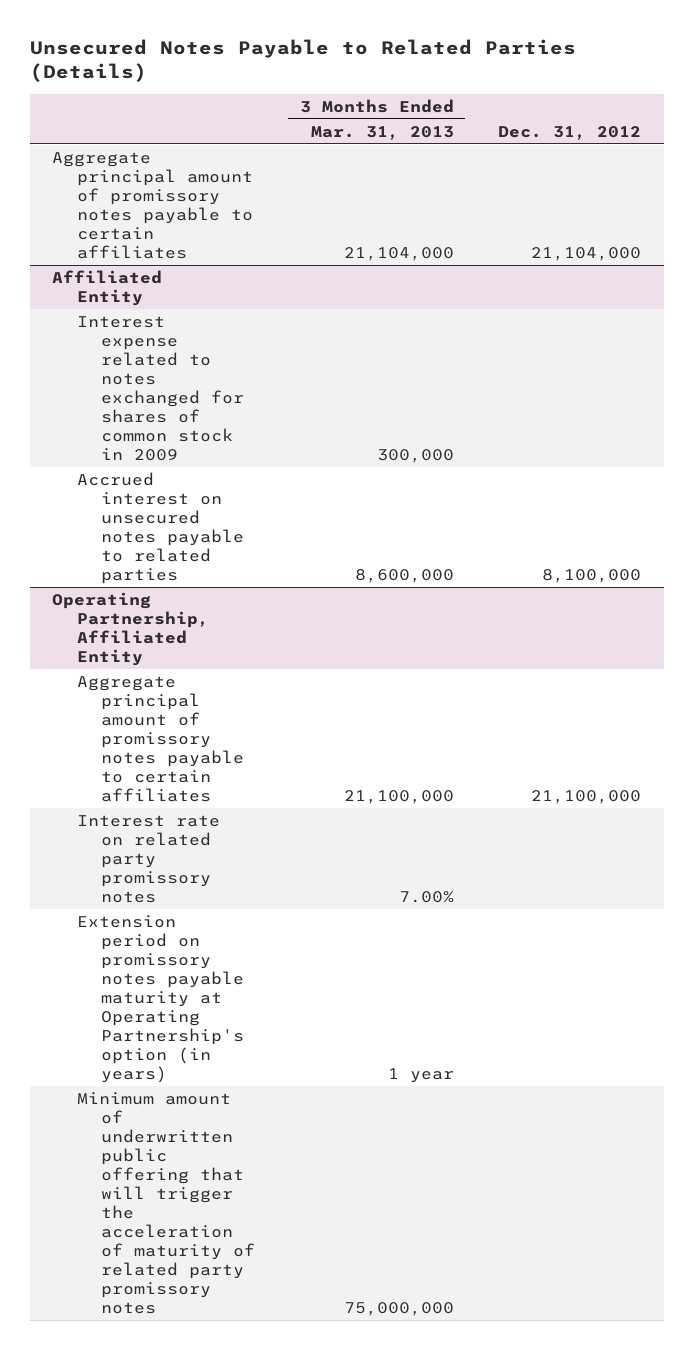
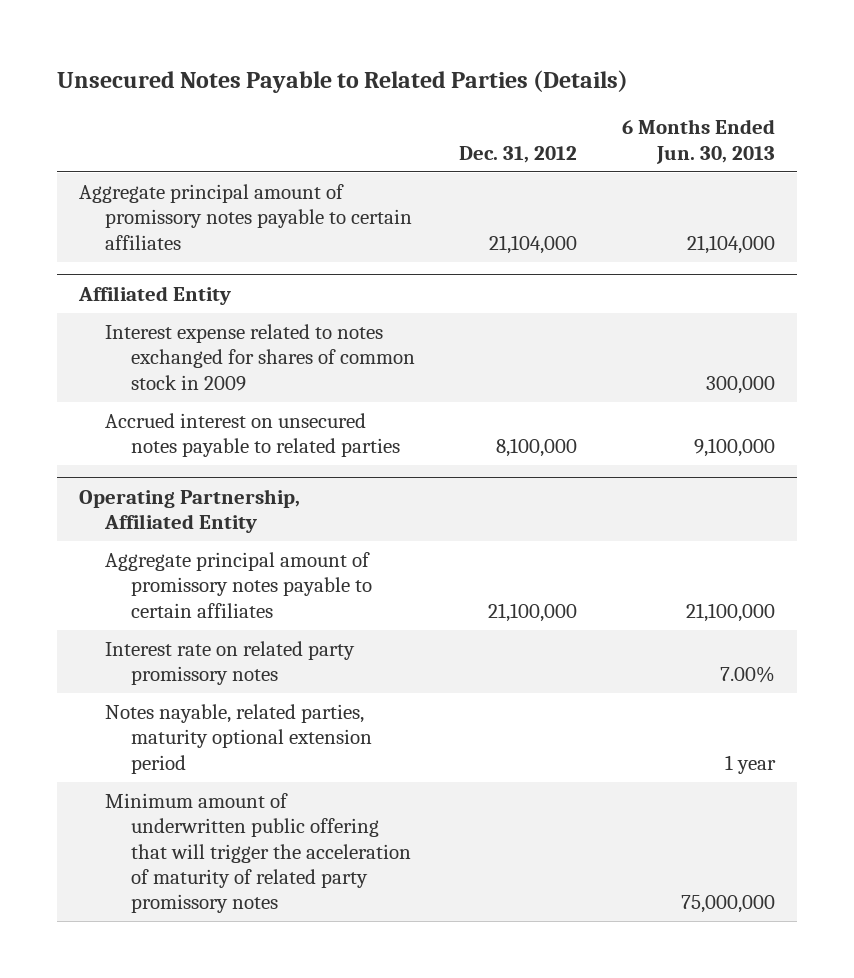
- | 3 Months Ended Mar. 31, 2013 | Dec. 31, 2012
+ | Dec. 31, 2012 | 6 Months Ended Jun. 30, 2013
@ Operating Partnership, Affiliated Entity
- Extension period on promissory notes payable maturity at Operating Partnership's option (in years) | 1 year |
+ Notes nayable, related parties, maturity optional extension period | | 1 year

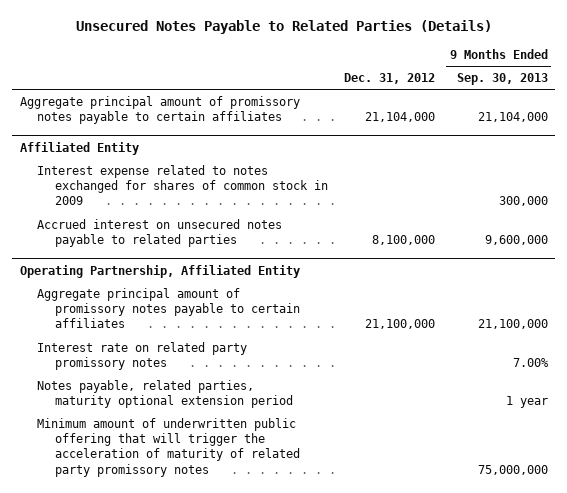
- | Dec. 31, 2012 | 6 Months Ended Jun. 30, 2013
+ | Dec. 31, 2012 | 9 Months Ended Sep. 30, 2013
@ Operating Partnership, Affiliated Entity
- Notes nayable, related parties, maturity optional extension period | | 1 year
+ Notes payable, related parties, maturity optional extension period | | 1 year

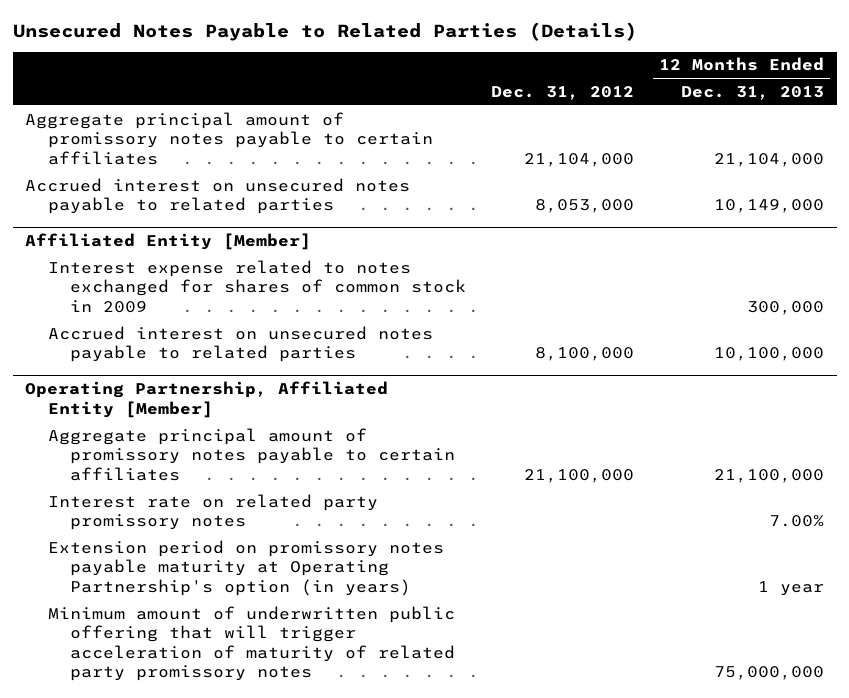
- | Dec. 31, 2012 | 9 Months Ended Sep. 30, 2013
+ | Dec. 31, 2012 | 12 Months Ended Dec. 31, 2013
- Affiliated Entity
+ Accrued interest on unsecured notes payable to related parties | 8,053,000 | 10,149,000
+ Affiliated Entity [Member]
- Operating Partnership, Affiliated Entity
+ Operating Partnership, Affiliated Entity [Member]
- Notes payable, related parties, maturity optional extension period | | 1 year
- Minimum amount of underwritten public offering that will trigger the acceleration of maturity of related party promissory notes | | 75,000,000
+ Extension period on promissory notes payable maturity at Operating Partnership's option (in years) | | 1 year
+ Minimum amount of underwritten public offering that will trigger acceleration of maturity of related party promissory notes | | 75,000,000

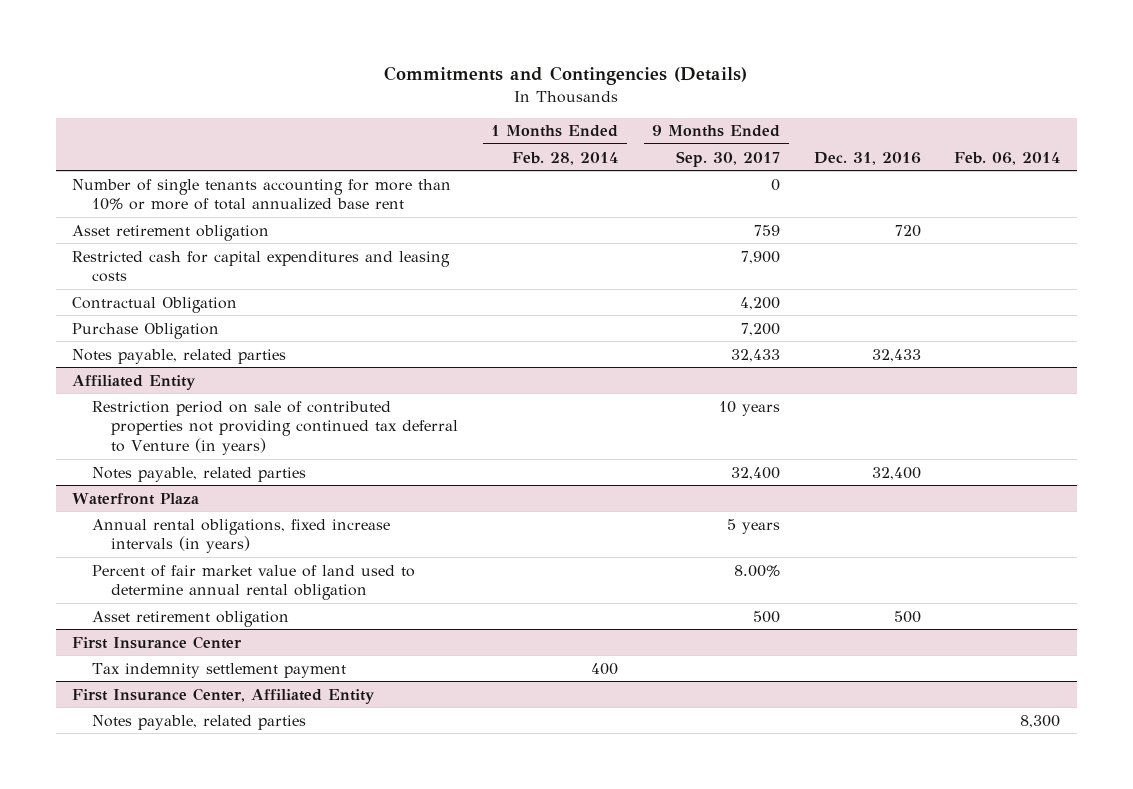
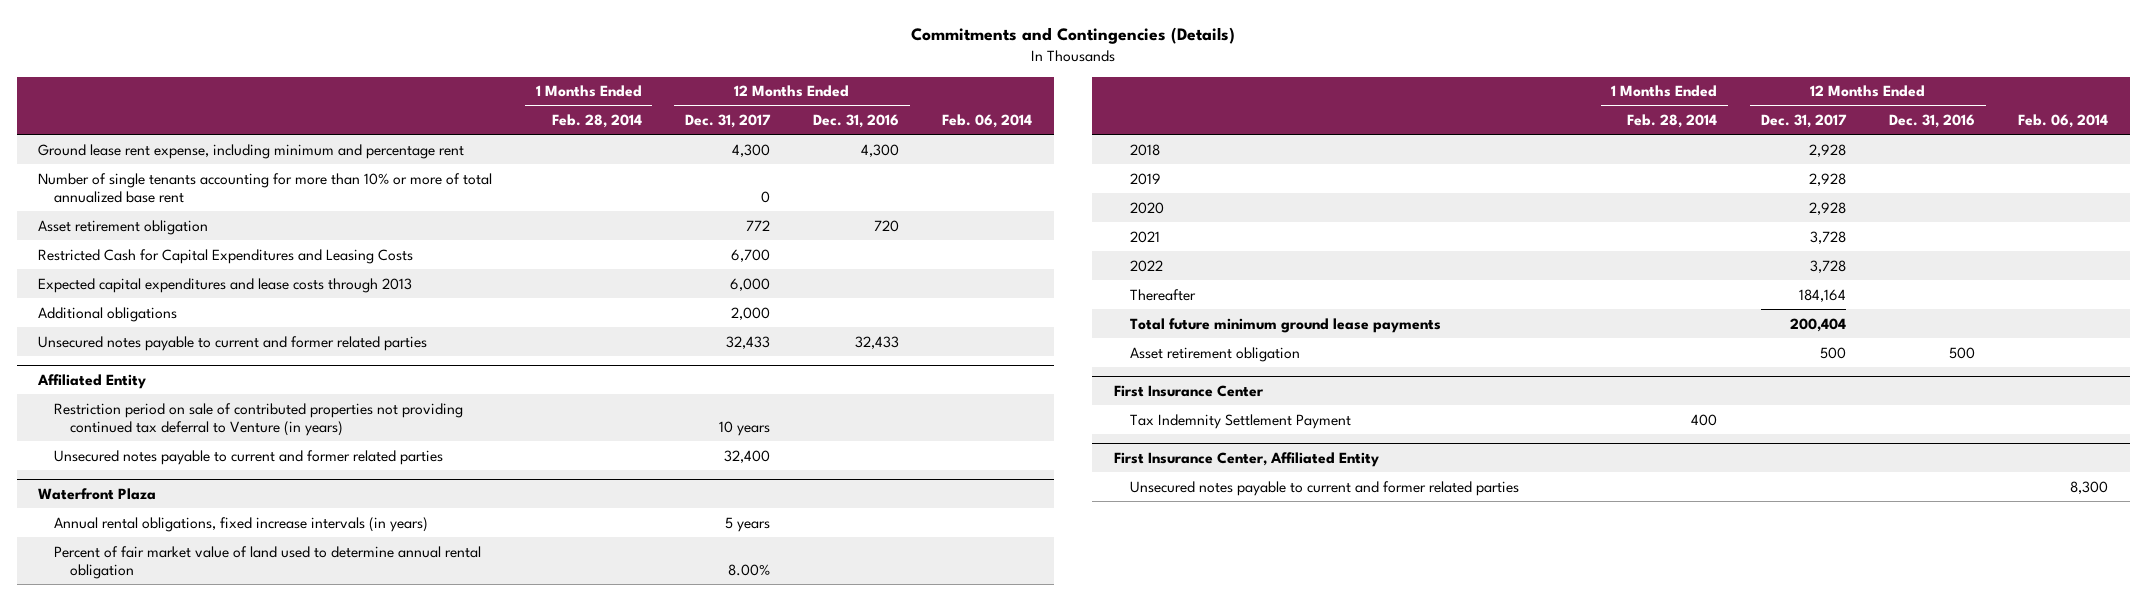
- | 1 Months Ended Feb. 28, 2014 | 9 Months Ended Sep. 30, 2017 | Dec. 31, 2016 | Feb. 06, 2014
+ | 1 Months Ended Feb. 28, 2014 | 12 Months Ended Dec. 31, 2017 | 12 Months Ended Dec. 31, 2016 | Feb. 06, 2014
+ Ground lease rent expense, including minimum and percentage rent | | 4,300 | 4,300 |
- Restricted cash for capital expenditures and leasing costs | | 7,900 | |
- Contractual Obligation | | 4,200 | |
- Purchase Obligation | | 7,200 | |
- Notes payable, related parties | | 32,433 | 32,433 |
+ Restricted Cash for Capital Expenditures and Leasing Costs | | 6,700 | |
+ Expected capital expenditures and lease costs through 2013 | | 6,000 | |
+ Additional obligations | | 2,000 | |
+ Unsecured notes payable to current and former related parties | | 32,433 | 32,433 |
@ Affiliated Entity
- Notes payable, related parties | | 32,400 | 32,400 |
+ Unsecured notes payable to current and former related parties | | 32,400 | |
@ Waterfront Plaza
+ 2018 | | 2,928 | |
+ 2019 | | 2,928 | |
+ 2020 | | 2,928 | |
+ 2021 | | 3,728 | |
+ 2022 | | 3,728 | |
+ Thereafter | | 184,164 | |
+ Total future minimum ground lease payments | | 200,404 | |
@ First Insurance Center
- Tax indemnity settlement payment | 400 | | |
+ Tax Indemnity Settlement Payment | 400 | | |
@ First Insurance Center, Affiliated Entity
- Notes payable, related parties | | | | 8,300
+ Unsecured notes payable to current and former related parties | | | | 8,300

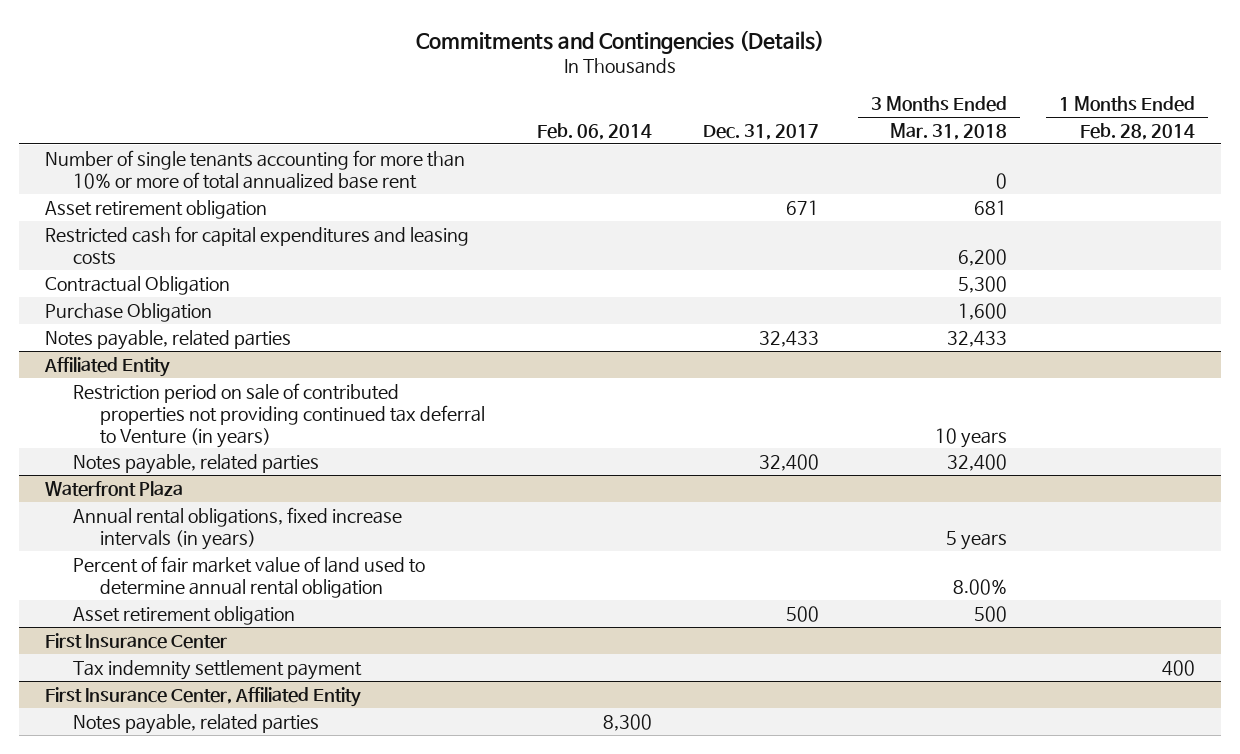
- | 1 Months Ended Feb. 28, 2014 | 12 Months Ended Dec. 31, 2017 | 12 Months Ended Dec. 31, 2016 | Feb. 06, 2014
+ | Feb. 06, 2014 | Dec. 31, 2017 | 3 Months Ended Mar. 31, 2018 | 1 Months Ended Feb. 28, 2014
- Ground lease rent expense, including minimum and percentage rent | | 4,300 | 4,300 |
- Restricted Cash for Capital Expenditures and Leasing Costs | | 6,700 | |
- Expected capital expenditures and lease costs through 2013 | | 6,000 | |
- Additional obligations | | 2,000 | |
- Unsecured notes payable to current and former related parties | | 32,433 | 32,433 |
+ Restricted cash for capital expenditures and leasing costs | | | 6,200 |
+ Contractual Obligation | | | 5,300 |
+ Purchase Obligation | | | 1,600 |
+ Notes payable, related parties | | 32,433 | 32,433 |
@ Affiliated Entity
- Unsecured notes payable to current and former related parties | | 32,400 | |
+ Notes payable, related parties | | 32,400 | 32,400 |
@ Waterfront Plaza
- 2018 | | 2,928 | |
- 2019 | | 2,928 | |
- 2020 | | 2,928 | |
- 2021 | | 3,728 | |
- 2022 | | 3,728 | |
- Thereafter | | 184,164 | |
- Total future minimum ground lease payments | | 200,404 | |
@ First Insurance Center
- Tax Indemnity Settlement Payment | 400 | | |
+ Tax indemnity settlement payment | | | | 400
@ First Insurance Center, Affiliated Entity
- Unsecured notes payable to current and former related parties | | | | 8,300
+ Notes payable, related parties | 8,300 | | |

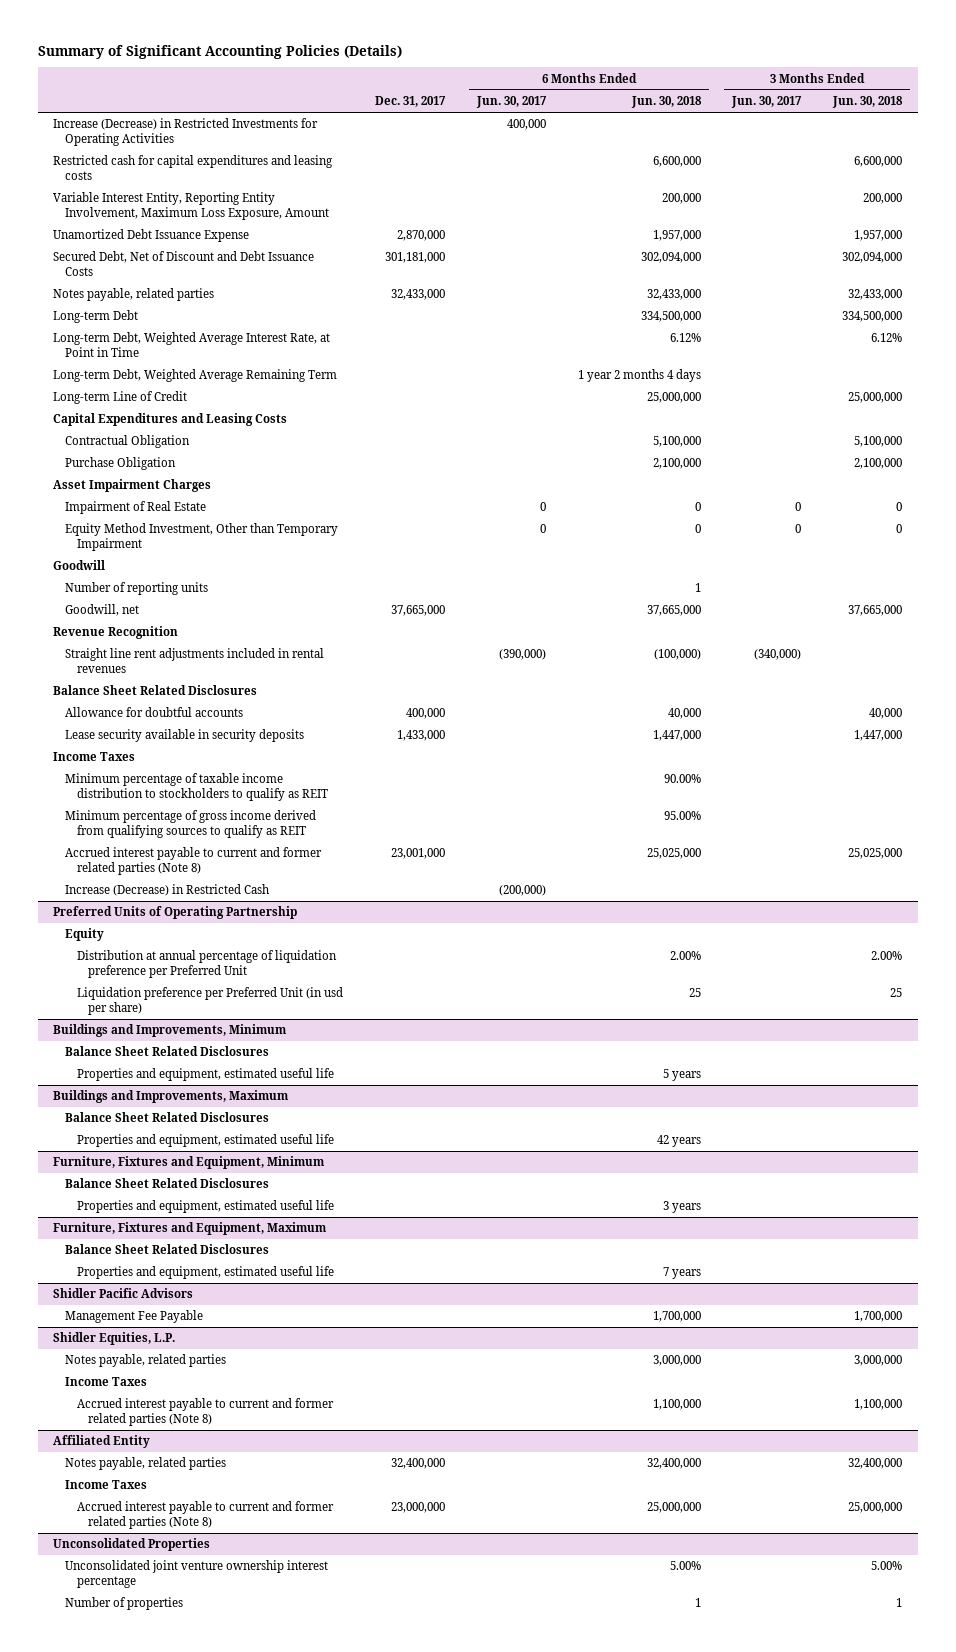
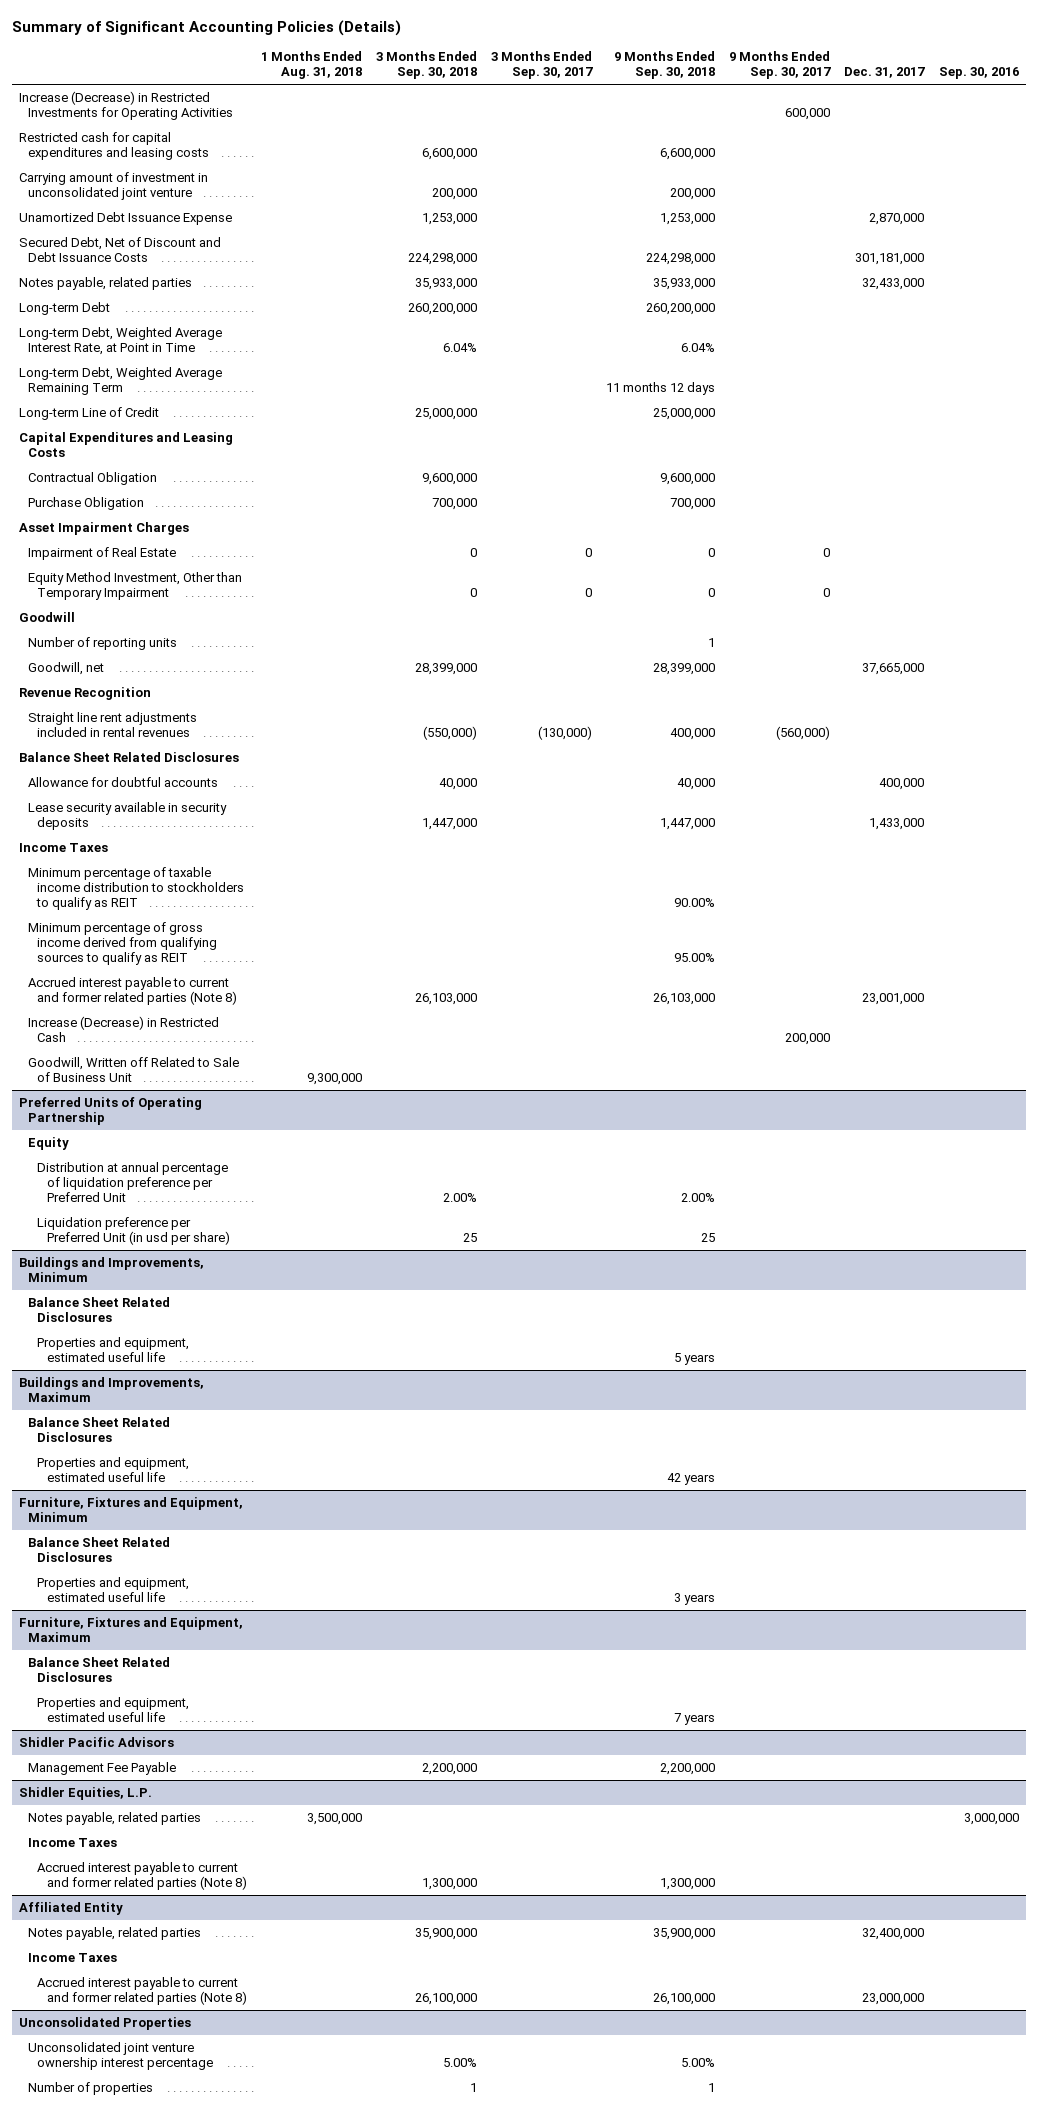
- | Dec. 31, 2017 | 6 Months Ended Jun. 30, 2017 | 6 Months Ended Jun. 30, 2018 | 3 Months Ended Jun. 30, 2017 | 3 Months Ended Jun. 30, 2018
+ | 1 Months Ended Aug. 31, 2018 | 3 Months Ended Sep. 30, 2018 | 3 Months Ended Sep. 30, 2017 | 9 Months Ended Sep. 30, 2018 | 9 Months Ended Sep. 30, 2017 | Dec. 31, 2017 | Sep. 30, 2016
- Variable Interest Entity, Reporting Entity Involvement, Maximum Loss Exposure, Amount | | | 200,000 | | 200,000
+ Carrying amount of investment in unconsolidated joint venture | | 200,000 | | 200,000 | | |
+ Goodwill, Written off Related to Sale of Business Unit | 9,300,000 | | | | | |

